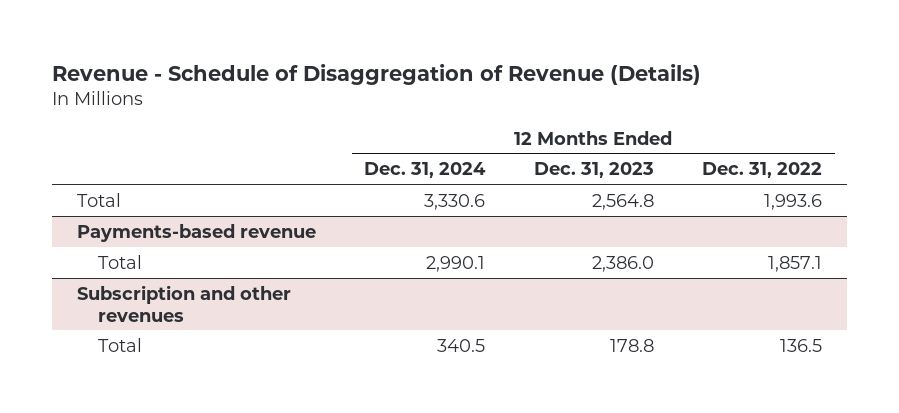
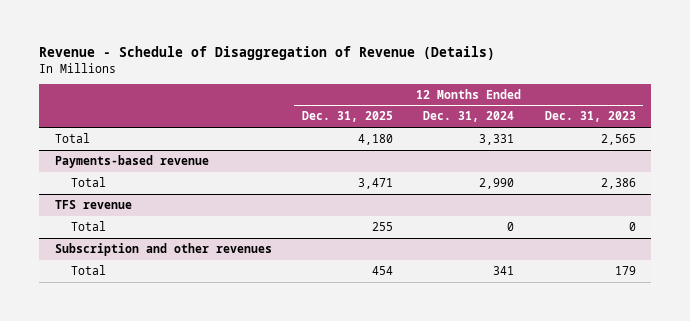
- | 12 Months Ended Dec. 31, 2024 | 12 Months Ended Dec. 31, 2023 | 12 Months Ended Dec. 31, 2022
+ | 12 Months Ended Dec. 31, 2025 | 12 Months Ended Dec. 31, 2024 | 12 Months Ended Dec. 31, 2023
- Total | 3,330.6 | 2,564.8 | 1,993.6
+ Total | 4,180 | 3,331 | 2,565
@ Payments-based revenue
- Total | 2,990.1 | 2,386.0 | 1,857.1
+ Total | 3,471 | 2,990 | 2,386
+ TFS revenue
+ Total | 255 | 0 | 0
@ Subscription and other revenues
- Total | 340.5 | 178.8 | 136.5
+ Total | 454 | 341 | 179

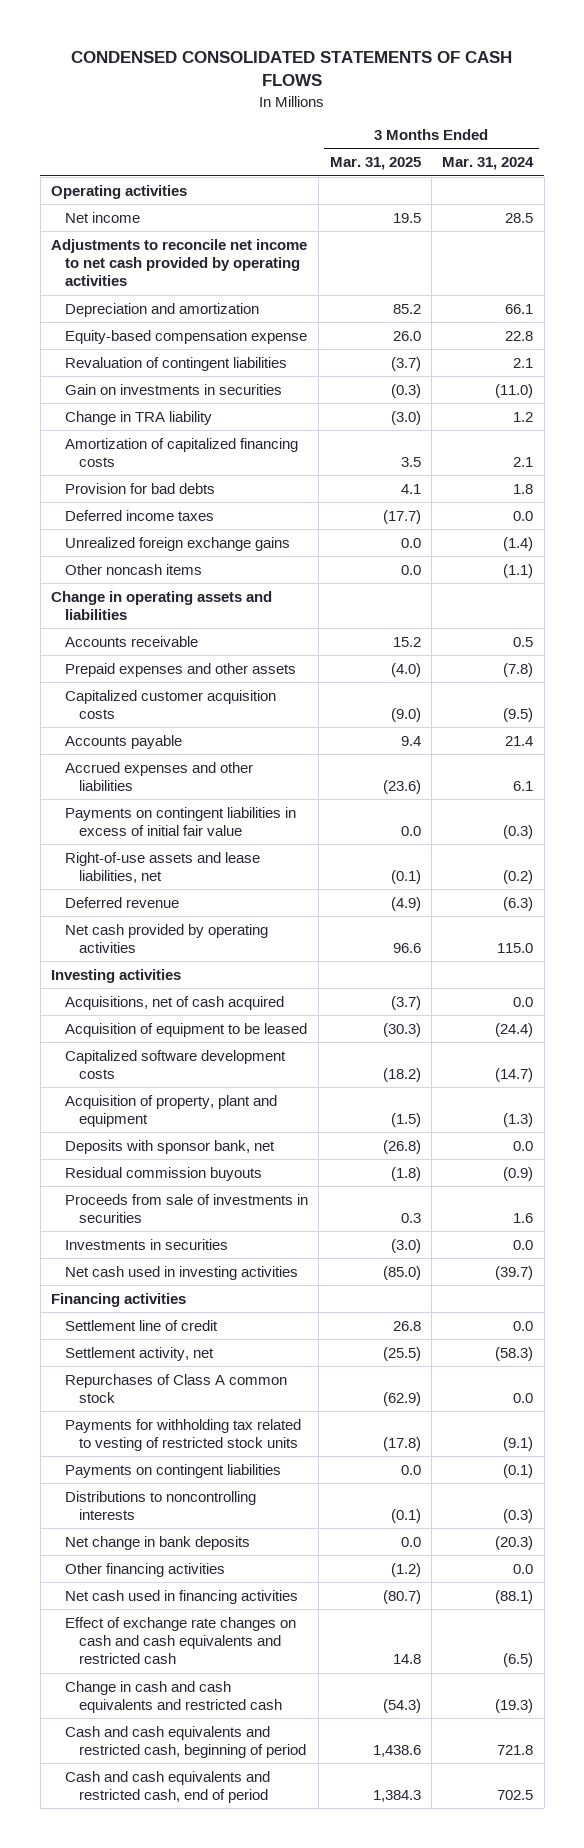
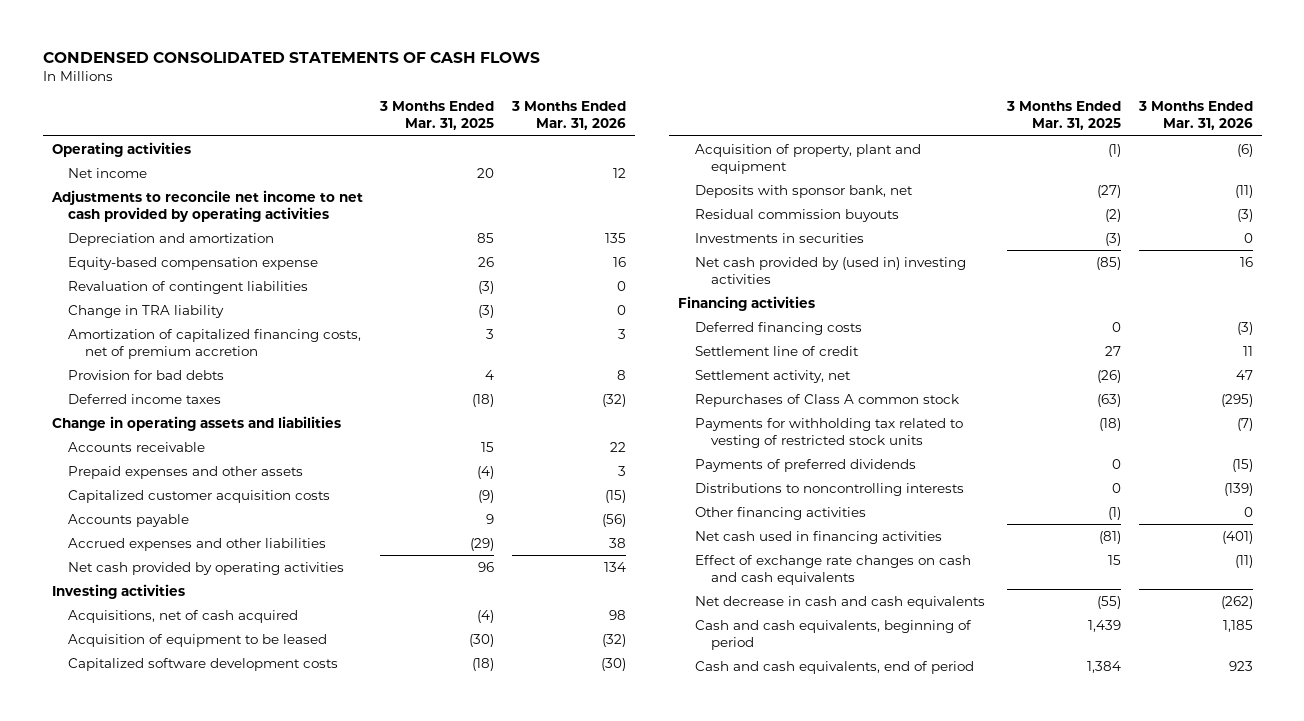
- | 3 Months Ended Mar. 31, 2025 | 3 Months Ended Mar. 31, 2024
+ | 3 Months Ended Mar. 31, 2025 | 3 Months Ended Mar. 31, 2026
- Net income | 19.5 | 28.5
+ Net income | 20 | 12
- Depreciation and amortization | 85.2 | 66.1
- Equity-based compensation expense | 26.0 | 22.8
- Revaluation of contingent liabilities | (3.7) | 2.1
- Gain on investments in securities | (0.3) | (11.0)
- Change in TRA liability | (3.0) | 1.2
- Amortization of capitalized financing costs | 3.5 | 2.1
- Provision for bad debts | 4.1 | 1.8
- Deferred income taxes | (17.7) | 0.0
- Unrealized foreign exchange gains | 0.0 | (1.4)
- Other noncash items | 0.0 | (1.1)
+ Depreciation and amortization | 85 | 135
+ Equity-based compensation expense | 26 | 16
+ Revaluation of contingent liabilities | (3) | 0
+ Change in TRA liability | (3) | 0
+ Amortization of capitalized financing costs, net of premium accretion | 3 | 3
+ Provision for bad debts | 4 | 8
+ Deferred income taxes | (18) | (32)
- Accounts receivable | 15.2 | 0.5
- Prepaid expenses and other assets | (4.0) | (7.8)
- Capitalized customer acquisition costs | (9.0) | (9.5)
- Accounts payable | 9.4 | 21.4
- Accrued expenses and other liabilities | (23.6) | 6.1
- Payments on contingent liabilities in excess of initial fair value | 0.0 | (0.3)
- Right-of-use assets and lease liabilities, net | (0.1) | (0.2)
- Deferred revenue | (4.9) | (6.3)
- Net cash provided by operating activities | 96.6 | 115.0
+ Accounts receivable | 15 | 22
+ Prepaid expenses and other assets | (4) | 3
+ Capitalized customer acquisition costs | (9) | (15)
+ Accounts payable | 9 | (56)
+ Accrued expenses and other liabilities | (29) | 38
+ Net cash provided by operating activities | 96 | 134
- Acquisitions, net of cash acquired | (3.7) | 0.0
- Acquisition of equipment to be leased | (30.3) | (24.4)
- Capitalized software development costs | (18.2) | (14.7)
- Acquisition of property, plant and equipment | (1.5) | (1.3)
- Deposits with sponsor bank, net | (26.8) | 0.0
- Residual commission buyouts | (1.8) | (0.9)
- Proceeds from sale of investments in securities | 0.3 | 1.6
- Investments in securities | (3.0) | 0.0
- Net cash used in investing activities | (85.0) | (39.7)
+ Acquisitions, net of cash acquired | (4) | 98
+ Acquisition of equipment to be leased | (30) | (32)
+ Capitalized software development costs | (18) | (30)
+ Acquisition of property, plant and equipment | (1) | (6)
+ Deposits with sponsor bank, net | (27) | (11)
+ Residual commission buyouts | (2) | (3)
+ Investments in securities | (3) | 0
+ Net cash provided by (used in) investing activities | (85) | 16
- Settlement line of credit | 26.8 | 0.0
- Settlement activity, net | (25.5) | (58.3)
- Repurchases of Class A common stock | (62.9) | 0.0
- Payments for withholding tax related to vesting of restricted stock units | (17.8) | (9.1)
- Payments on contingent liabilities | 0.0 | (0.1)
- Distributions to noncontrolling interests | (0.1) | (0.3)
- Net change in bank deposits | 0.0 | (20.3)
- Other financing activities | (1.2) | 0.0
- Net cash used in financing activities | (80.7) | (88.1)
- Effect of exchange rate changes on cash and cash equivalents and restricted cash | 14.8 | (6.5)
- Change in cash and cash equivalents and restricted cash | (54.3) | (19.3)
- Cash and cash equivalents and restricted cash, beginning of period | 1,438.6 | 721.8
- Cash and cash equivalents and restricted cash, end of period | 1,384.3 | 702.5
+ Deferred financing costs | 0 | (3)
+ Settlement line of credit | 27 | 11
+ Settlement activity, net | (26) | 47
+ Repurchases of Class A common stock | (63) | (295)
+ Payments for withholding tax related to vesting of restricted stock units | (18) | (7)
+ Payments of preferred dividends | 0 | (15)
+ Distributions to noncontrolling interests | 0 | (139)
+ Other financing activities | (1) | 0
+ Net cash used in financing activities | (81) | (401)
+ Effect of exchange rate changes on cash and cash equivalents | 15 | (11)
+ Net decrease in cash and cash equivalents | (55) | (262)
+ Cash and cash equivalents, beginning of period | 1,439 | 1,185
+ Cash and cash equivalents, end of period | 1,384 | 923

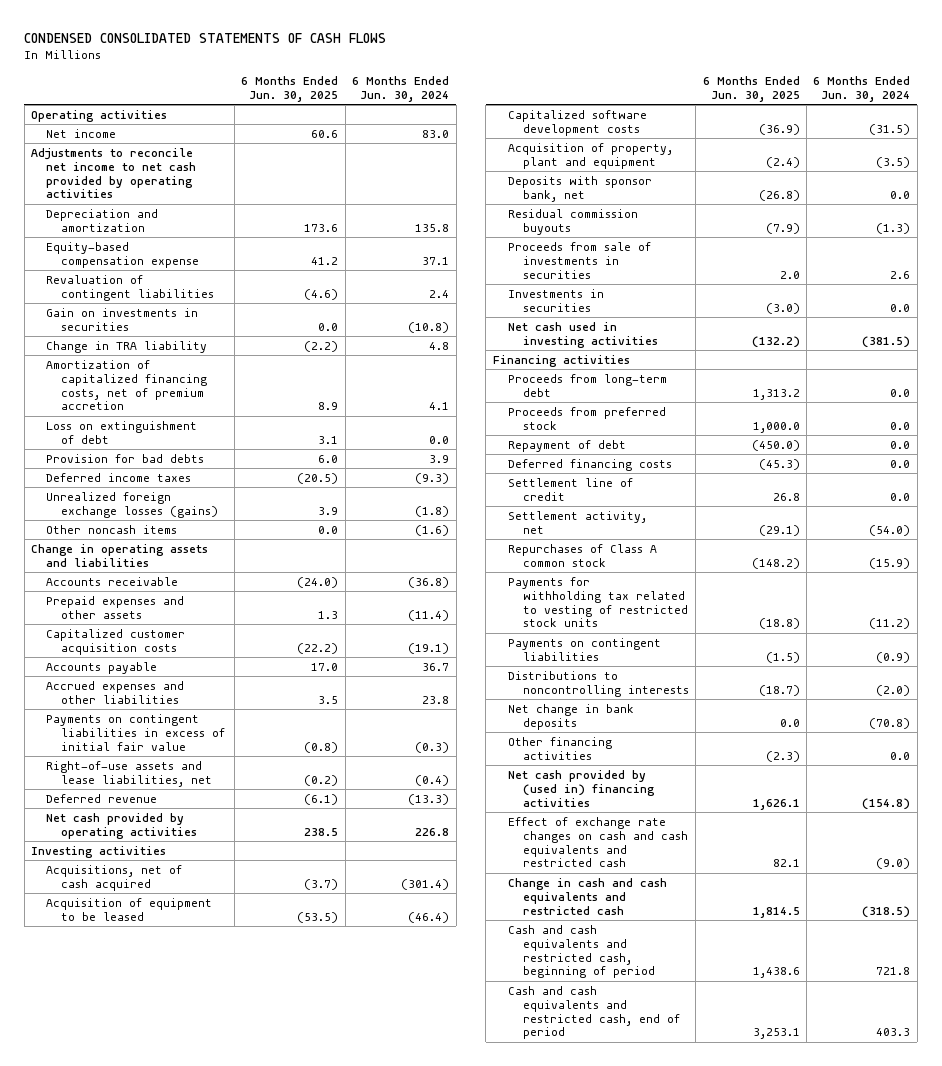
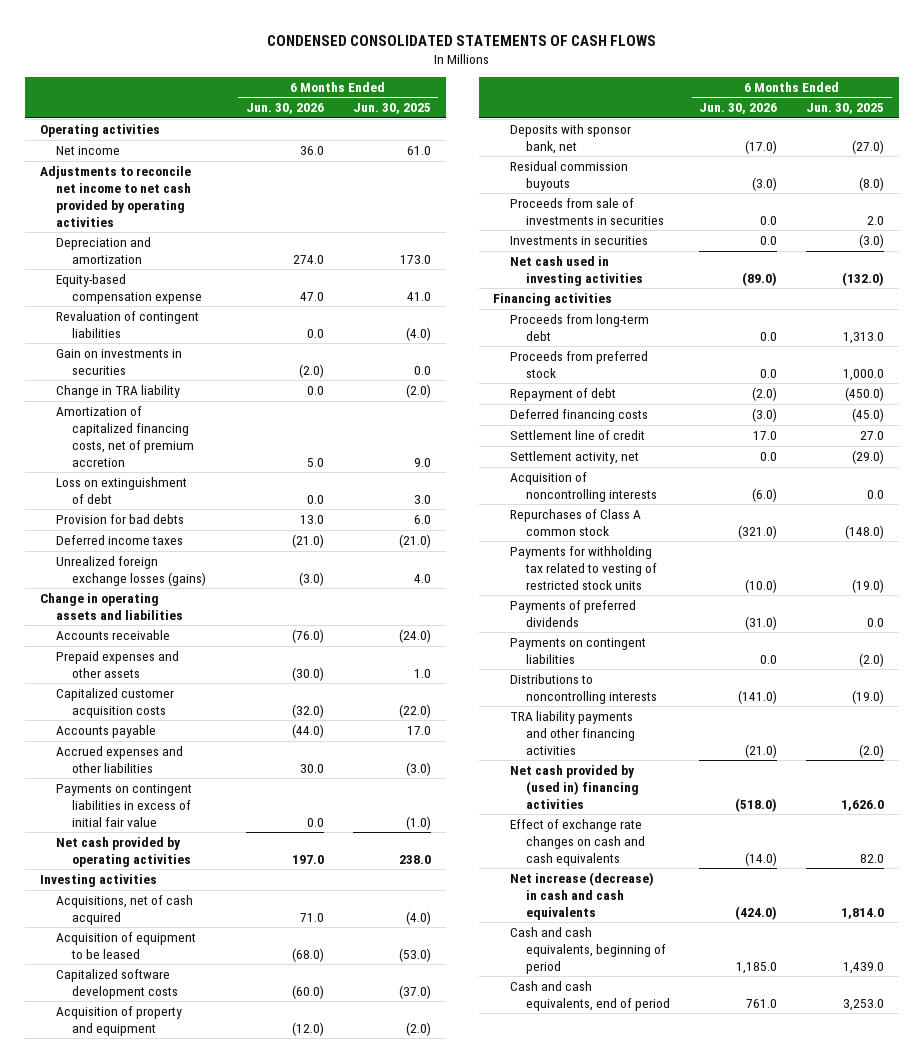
- | 6 Months Ended Jun. 30, 2025 | 6 Months Ended Jun. 30, 2024
+ | 6 Months Ended Jun. 30, 2026 | 6 Months Ended Jun. 30, 2025
- Net income | 60.6 | 83.0
+ Net income | 36.0 | 61.0
- Depreciation and amortization | 173.6 | 135.8
- Equity-based compensation expense | 41.2 | 37.1
- Revaluation of contingent liabilities | (4.6) | 2.4
+ Depreciation and amortization | 274.0 | 173.0
+ Equity-based compensation expense | 47.0 | 41.0
+ Revaluation of contingent liabilities | 0.0 | (4.0)
- Change in TRA liability | (2.2) | 4.8
- Amortization of capitalized financing costs, net of premium accretion | 8.9 | 4.1
- Loss on extinguishment of debt | 3.1 | 0.0
+ Change in TRA liability | 0.0 | (2.0)
+ Amortization of capitalized financing costs, net of premium accretion | 5.0 | 9.0
+ Loss on extinguishment of debt | 0.0 | 3.0
- Deferred income taxes | (20.5) | (9.3)
- Unrealized foreign exchange losses (gains) | 3.9 | (1.8)
- Other noncash items | 0.0 | (1.6)
+ Deferred income taxes | (21.0) | (21.0)
+ Unrealized foreign exchange losses (gains) | (3.0) | 4.0
- Prepaid expenses and other assets | 1.3 | (11.4)
- Capitalized customer acquisition costs | (22.2) | (19.1)
+ Prepaid expenses and other assets | (30.0) | 1.0
+ Capitalized customer acquisition costs | (32.0) | (22.0)
- Accrued expenses and other liabilities | 3.5 | 23.8
- Payments on contingent liabilities in excess of initial fair value | (0.8) | (0.3)
- Right-of-use assets and lease liabilities, net | (0.2) | (0.4)
- Deferred revenue | (6.1) | (13.3)
- Net cash provided by operating activities | 238.5 | 226.8
+ Accrued expenses and other liabilities | 30.0 | (3.0)
+ Payments on contingent liabilities in excess of initial fair value | 0.0 | (1.0)
+ Net cash provided by operating activities | 197.0 | 238.0
- Acquisitions, net of cash acquired | (3.7) | (301.4)
- Acquisition of equipment to be leased | (53.5) | (46.4)
- Capitalized software development costs | (36.9) | (31.5)
- Acquisition of property, plant and equipment | (2.4) | (3.5)
- Deposits with sponsor bank, net | (26.8) | 0.0
- Residual commission buyouts | (7.9) | (1.3)
+ Acquisitions, net of cash acquired | 71.0 | (4.0)
+ Acquisition of equipment to be leased | (68.0) | (53.0)
+ Capitalized software development costs | (60.0) | (37.0)
+ Acquisition of property and equipment | (12.0) | (2.0)
+ Deposits with sponsor bank, net | (17.0) | (27.0)
+ Residual commission buyouts | (3.0) | (8.0)
- Net cash used in investing activities | (132.2) | (381.5)
+ Net cash used in investing activities | (89.0) | (132.0)
- Proceeds from long-term debt | 1,313.2 | 0.0
+ Proceeds from long-term debt | 0.0 | 1,313.0
- Deferred financing costs | (45.3) | 0.0
- Settlement line of credit | 26.8 | 0.0
- Settlement activity, net | (29.1) | (54.0)
- Repurchases of Class A common stock | (148.2) | (15.9)
- Payments for withholding tax related to vesting of restricted stock units | (18.8) | (11.2)
- Payments on contingent liabilities | (1.5) | (0.9)
- Distributions to noncontrolling interests | (18.7) | (2.0)
- Net change in bank deposits | 0.0 | (70.8)
- Other financing activities | (2.3) | 0.0
- Net cash provided by (used in) financing activities | 1,626.1 | (154.8)
- Effect of exchange rate changes on cash and cash equivalents and restricted cash | 82.1 | (9.0)
- Change in cash and cash equivalents and restricted cash | 1,814.5 | (318.5)
- Cash and cash equivalents and restricted cash, beginning of period | 1,438.6 | 721.8
- Cash and cash equivalents and restricted cash, end of period | 3,253.1 | 403.3
+ Deferred financing costs | (3.0) | (45.0)
+ Settlement line of credit | 17.0 | 27.0
+ Settlement activity, net | 0.0 | (29.0)
+ Acquisition of noncontrolling interests | (6.0) | 0.0
+ Repurchases of Class A common stock | (321.0) | (148.0)
+ Payments for withholding tax related to vesting of restricted stock units | (10.0) | (19.0)
+ Payments of preferred dividends | (31.0) | 0.0
+ Payments on contingent liabilities | 0.0 | (2.0)
+ Distributions to noncontrolling interests | (141.0) | (19.0)
+ TRA liability payments and other financing activities | (21.0) | (2.0)
+ Net cash provided by (used in) financing activities | (518.0) | 1,626.0
+ Effect of exchange rate changes on cash and cash equivalents | (14.0) | 82.0
+ Net increase (decrease) in cash and cash equivalents | (424.0) | 1,814.0
+ Cash and cash equivalents, beginning of period | 1,185.0 | 1,439.0
+ Cash and cash equivalents, end of period | 761.0 | 3,253.0

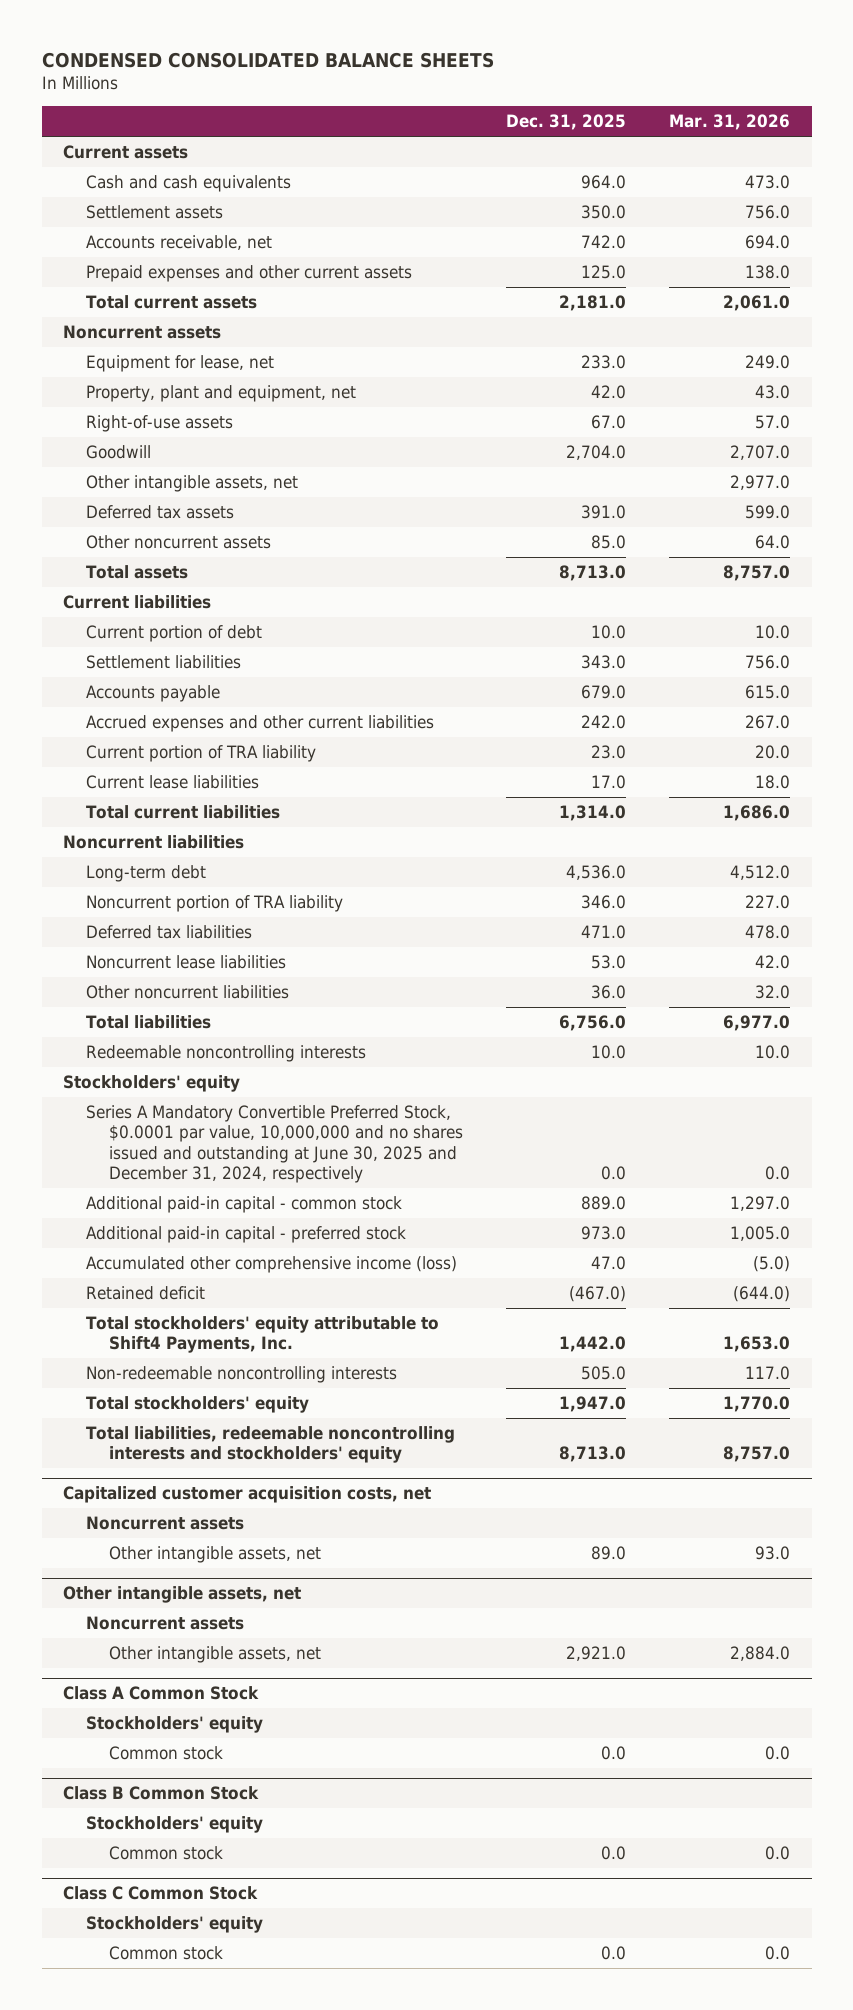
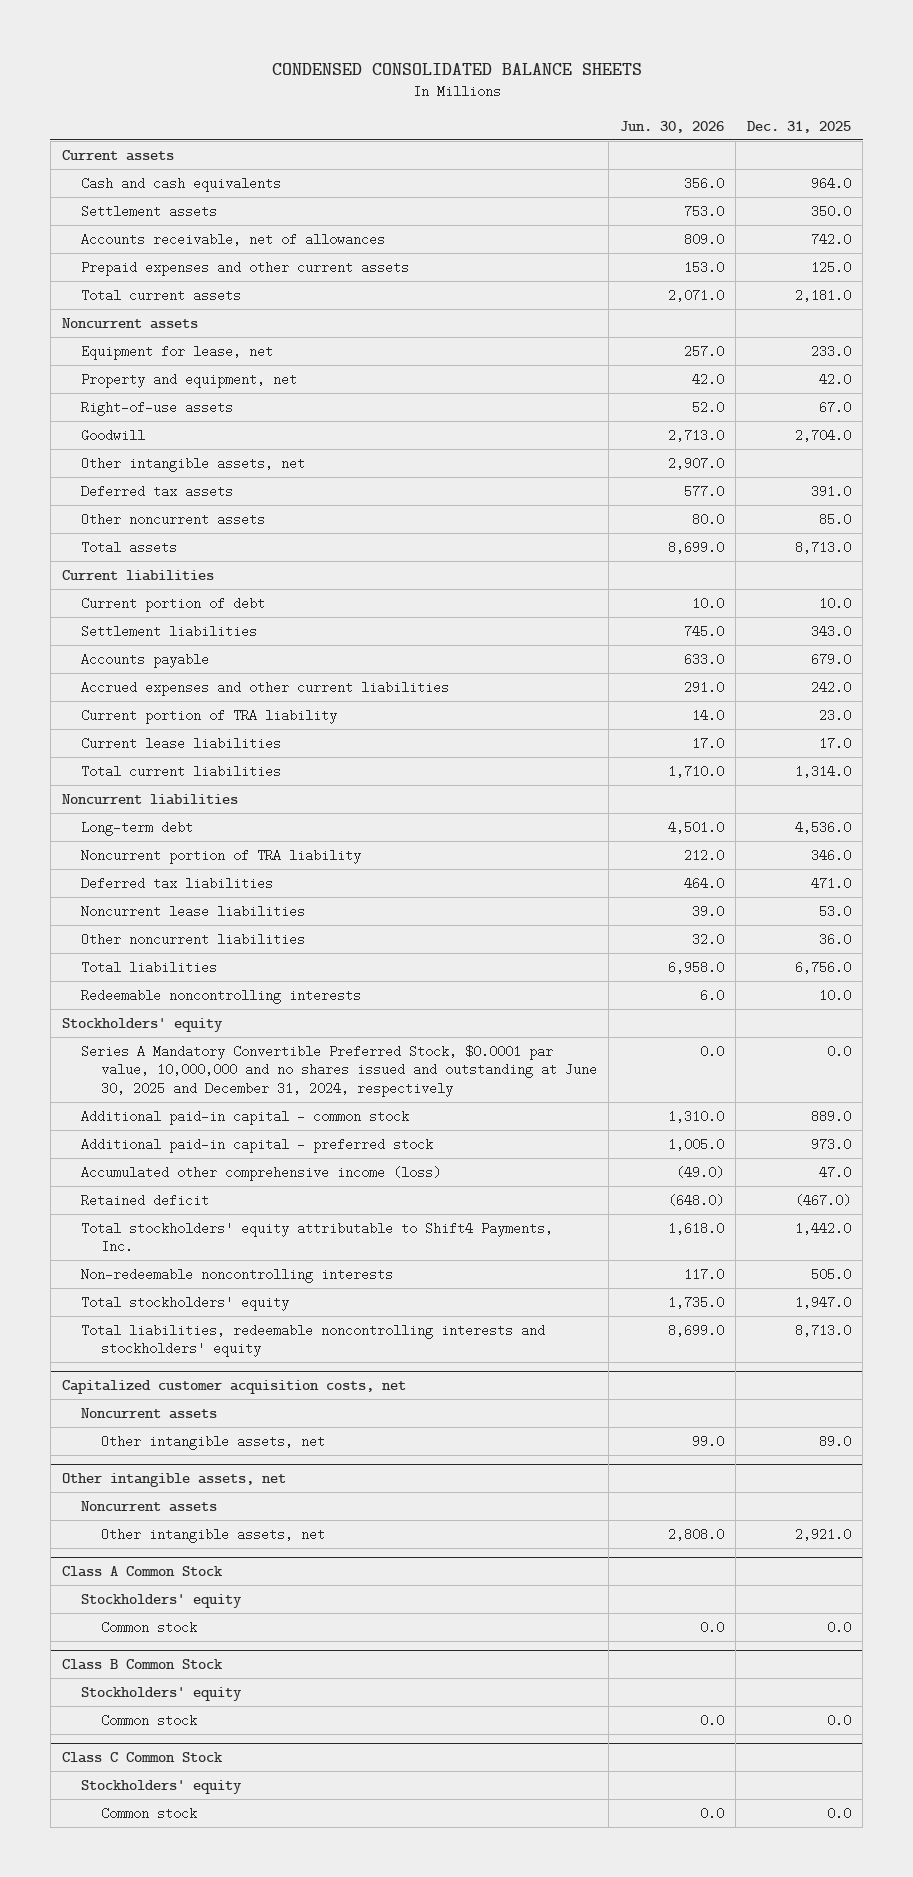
- | Dec. 31, 2025 | Mar. 31, 2026
+ | Jun. 30, 2026 | Dec. 31, 2025
- Accounts receivable, net | 742.0 | 694.0
+ Accounts receivable, net of allowances | 809.0 | 742.0
- Property, plant and equipment, net | 42.0 | 43.0
+ Property and equipment, net | 42.0 | 42.0

